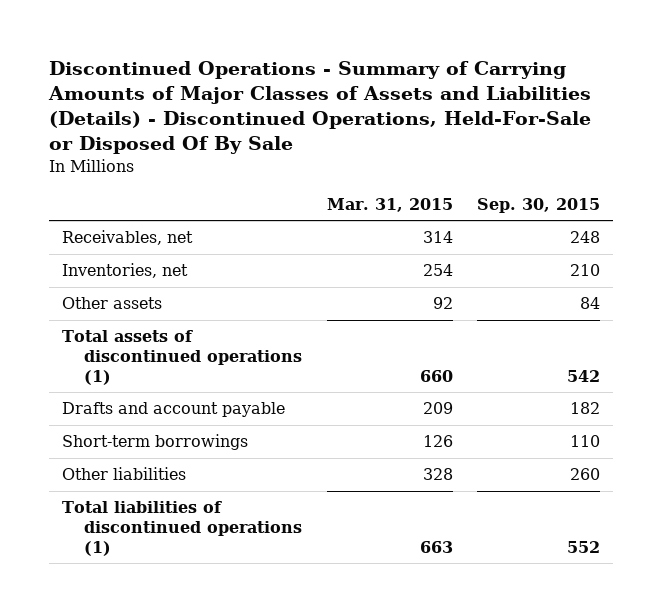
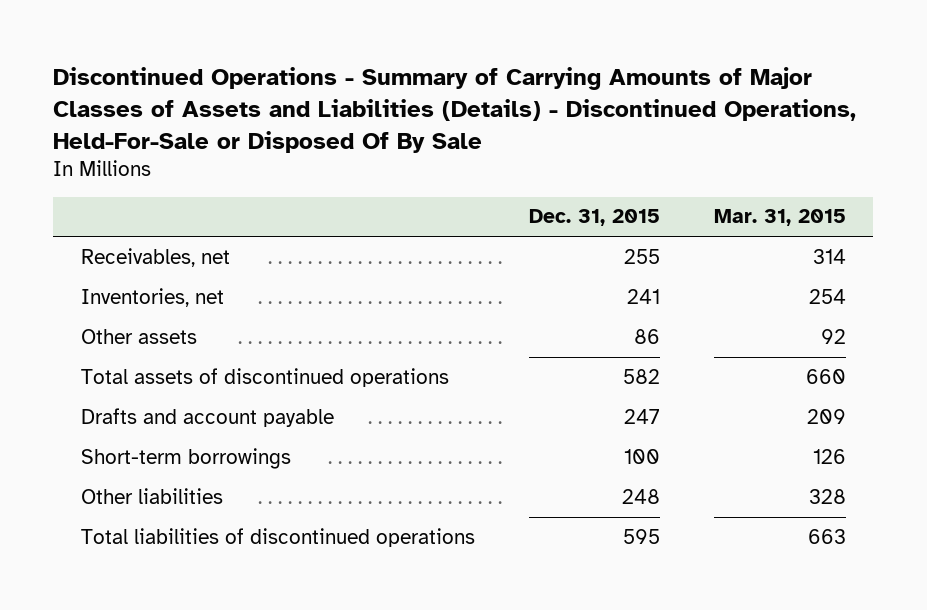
- | Mar. 31, 2015 | Sep. 30, 2015
+ | Dec. 31, 2015 | Mar. 31, 2015
- Total assets of discontinued operations (1) | 660 | 542
+ Total assets of discontinued operations | 582 | 660
- Total liabilities of discontinued operations (1) | 663 | 552
+ Total liabilities of discontinued operations | 595 | 663

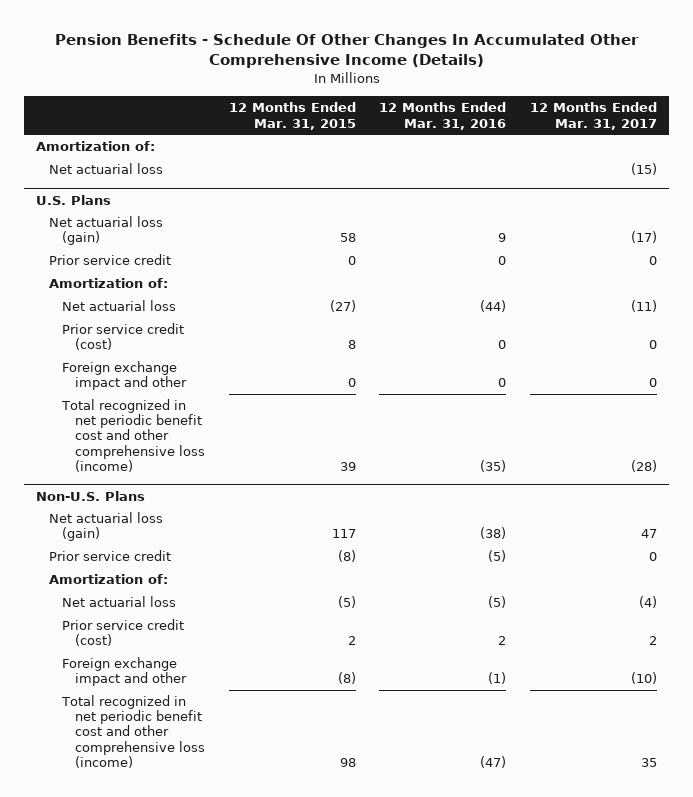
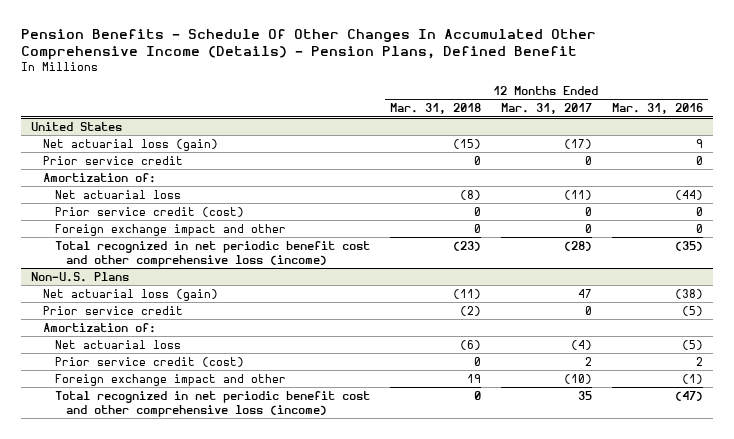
- Pension Benefits - Schedule Of Other Changes In Accumulated Other Comprehensive Income (Details)
+ Pension Benefits - Schedule Of Other Changes In Accumulated Other Comprehensive Income (Details) - Pension Plans, Defined Benefit
- | 12 Months Ended Mar. 31, 2015 | 12 Months Ended Mar. 31, 2016 | 12 Months Ended Mar. 31, 2017
+ | 12 Months Ended Mar. 31, 2018 | 12 Months Ended Mar. 31, 2017 | 12 Months Ended Mar. 31, 2016
- Amortization of:
- Net actuarial loss | | | (15)
- U.S. Plans
+ United States

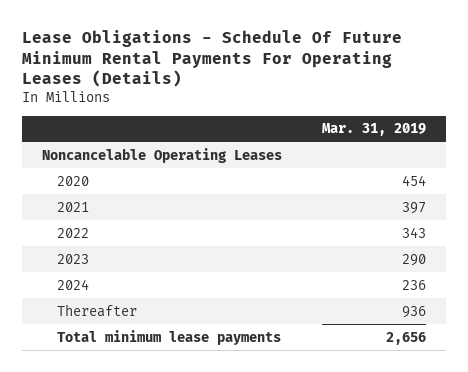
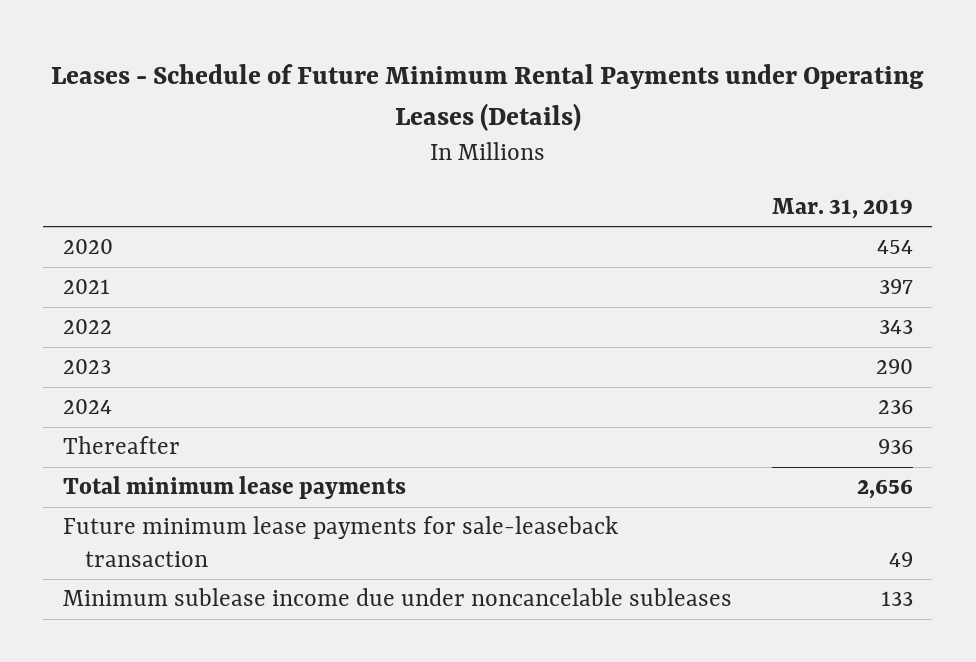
- Lease Obligations - Schedule Of Future Minimum Rental Payments For Operating Leases (Details)
+ Leases - Schedule of Future Minimum Rental Payments under Operating Leases (Details)
- Noncancelable Operating Leases
+ Future minimum lease payments for sale-leaseback transaction | 49
+ Minimum sublease income due under noncancelable subleases | 133

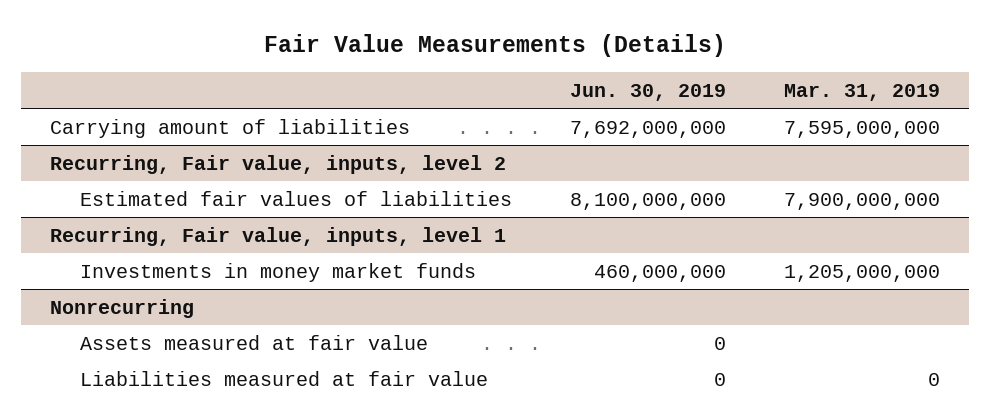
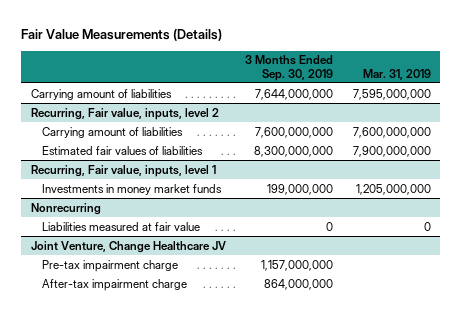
- | Jun. 30, 2019 | Mar. 31, 2019
+ | 3 Months Ended Sep. 30, 2019 | Mar. 31, 2019
@ Recurring, Fair value, inputs, level 2
+ Carrying amount of liabilities | 7,600,000,000 | 7,600,000,000
@ Nonrecurring
- Assets measured at fair value | 0 |
+ Joint Venture, Change Healthcare JV
+ Pre-tax impairment charge | 1,157,000,000 |
+ After-tax impairment charge | 864,000,000 |

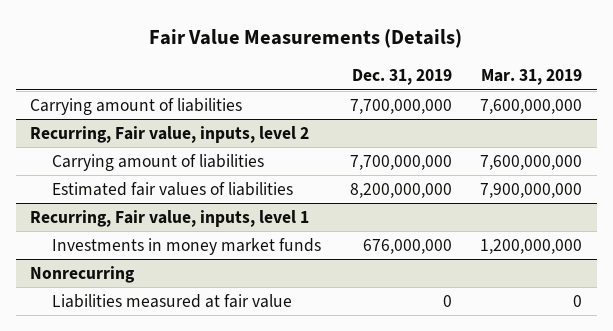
- | 3 Months Ended Sep. 30, 2019 | Mar. 31, 2019
+ | Dec. 31, 2019 | Mar. 31, 2019
- Carrying amount of liabilities | 7,644,000,000 | 7,595,000,000
+ Carrying amount of liabilities | 7,700,000,000 | 7,600,000,000
@ Recurring, Fair value, inputs, level 1
- Investments in money market funds | 199,000,000 | 1,205,000,000
+ Investments in money market funds | 676,000,000 | 1,200,000,000
- Joint Venture, Change Healthcare JV
- Pre-tax impairment charge | 1,157,000,000 |
- After-tax impairment charge | 864,000,000 |

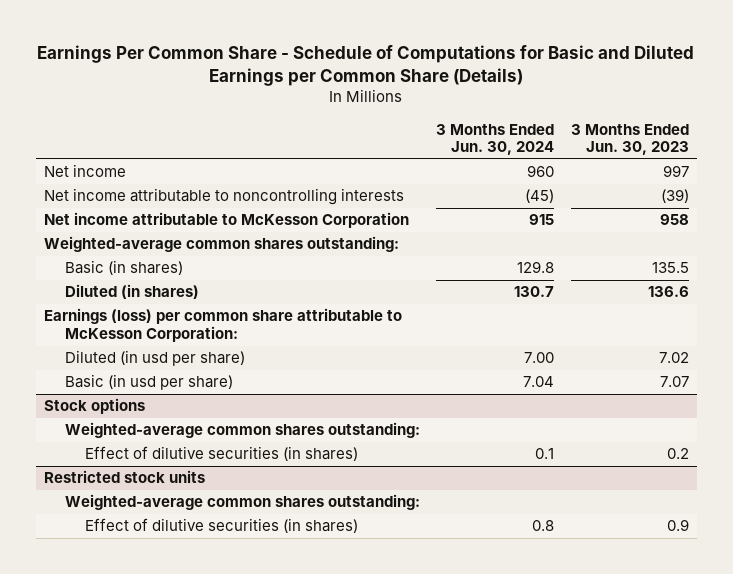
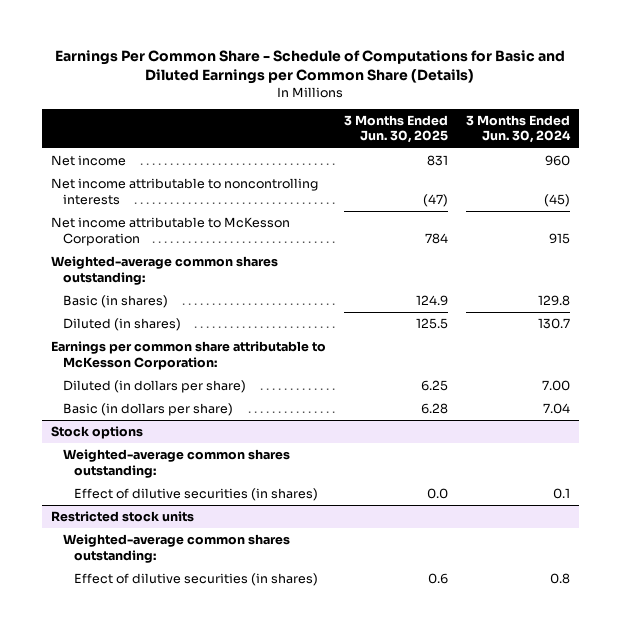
- | 3 Months Ended Jun. 30, 2024 | 3 Months Ended Jun. 30, 2023
+ | 3 Months Ended Jun. 30, 2025 | 3 Months Ended Jun. 30, 2024
- Earnings (loss) per common share attributable to McKesson Corporation:
- Diluted (in usd per share) | 7.00 | 7.02
- Basic (in usd per share) | 7.04 | 7.07
+ Earnings per common share attributable to McKesson Corporation:
+ Diluted (in dollars per share) | 6.25 | 7.00
+ Basic (in dollars per share) | 6.28 | 7.04

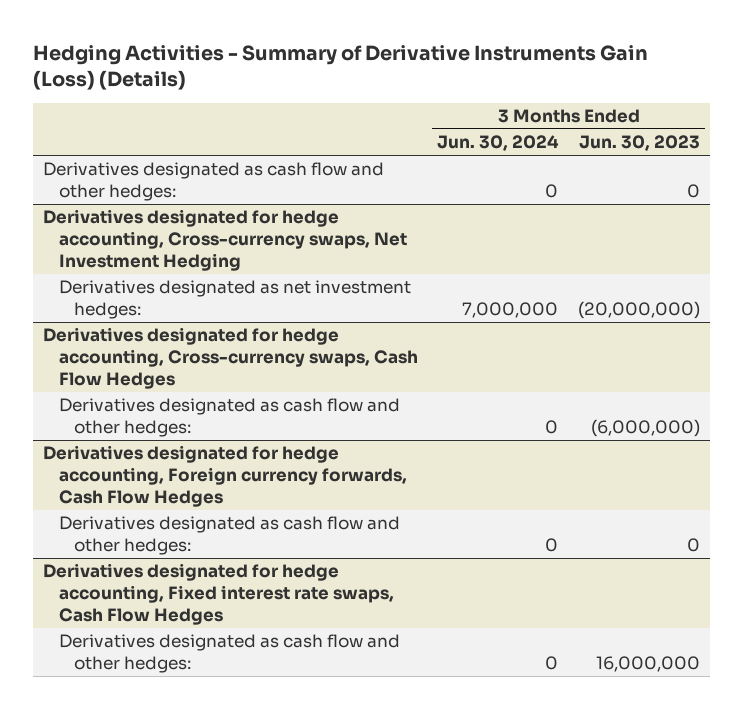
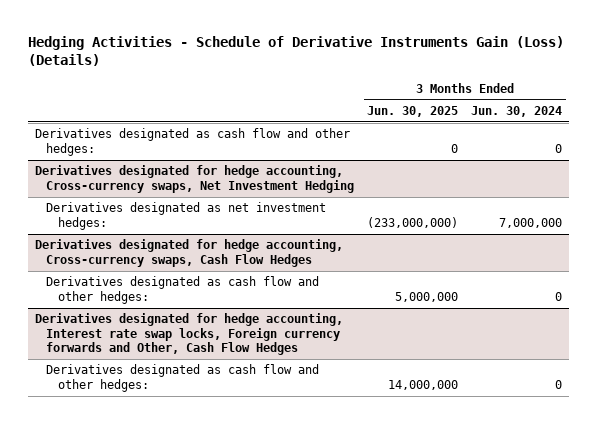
- Hedging Activities - Summary of Derivative Instruments Gain (Loss) (Details)
+ Hedging Activities - Schedule of Derivative Instruments Gain (Loss) (Details)
- | 3 Months Ended Jun. 30, 2024 | 3 Months Ended Jun. 30, 2023
+ | 3 Months Ended Jun. 30, 2025 | 3 Months Ended Jun. 30, 2024
- Derivatives designated for hedge accounting, Foreign currency forwards, Cash Flow Hedges
- Derivatives designated as cash flow and other hedges: | 0 | 0
- Derivatives designated for hedge accounting, Fixed interest rate swaps, Cash Flow Hedges
+ Derivatives designated for hedge accounting, Interest rate swap locks, Foreign currency forwards and Other, Cash Flow Hedges

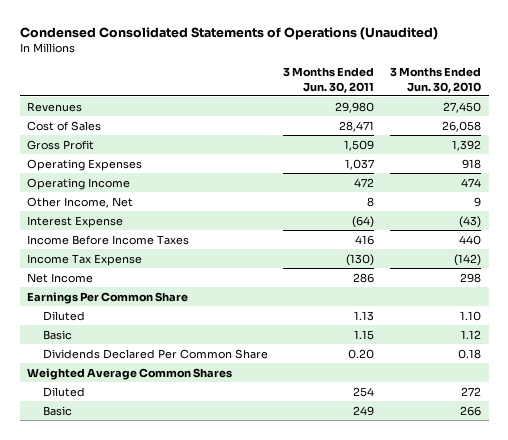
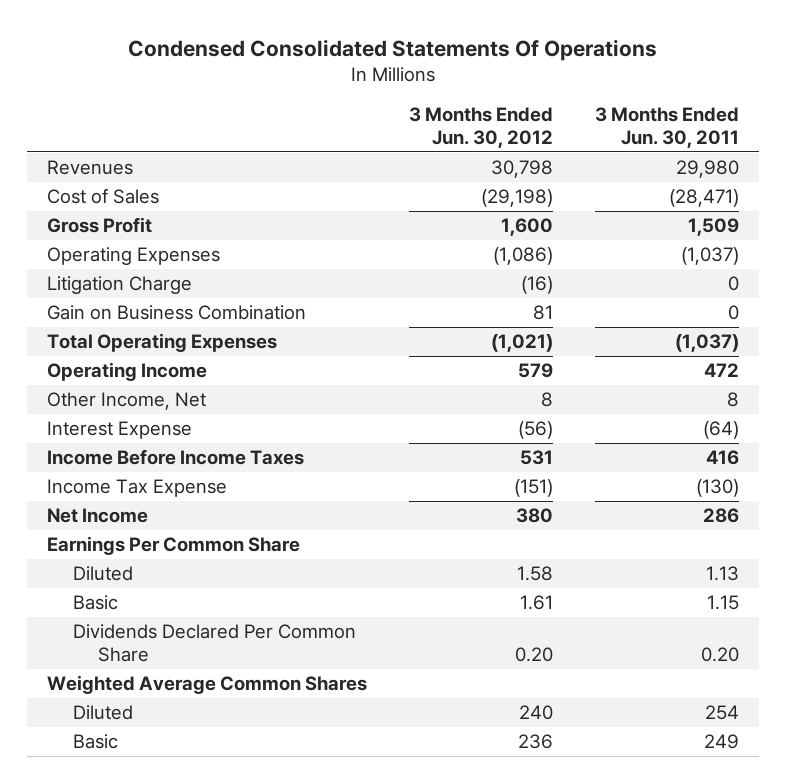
- Condensed Consolidated Statements of Operations (Unaudited)
+ Condensed Consolidated Statements Of Operations
- | 3 Months Ended Jun. 30, 2011 | 3 Months Ended Jun. 30, 2010
+ | 3 Months Ended Jun. 30, 2012 | 3 Months Ended Jun. 30, 2011
- Cost of Sales | 28,471 | 26,058
+ Cost of Sales | (29,198) | (28,471)
- Operating Expenses | 1,037 | 918
+ Operating Expenses | (1,086) | (1,037)
+ Litigation Charge | (16) | 0
+ Gain on Business Combination | 81 | 0
+ Total Operating Expenses | (1,021) | (1,037)

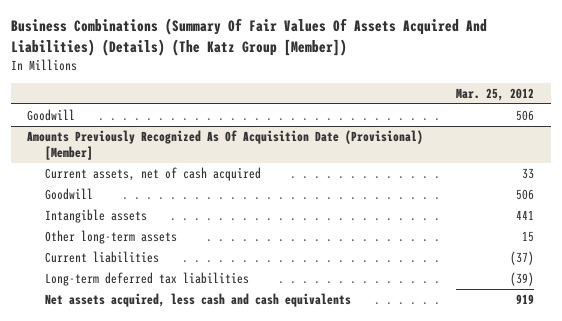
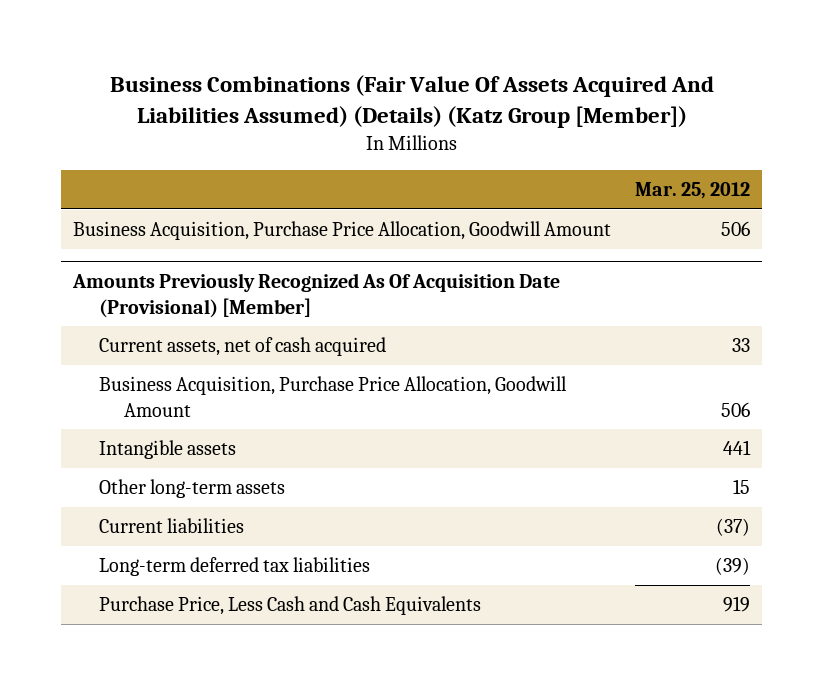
- Business Combinations (Summary Of Fair Values Of Assets Acquired And Liabilities) (Details) (The Katz Group [Member])
+ Business Combinations (Fair Value Of Assets Acquired And Liabilities Assumed) (Details) (Katz Group [Member])
- Goodwill | 506
+ Business Acquisition, Purchase Price Allocation, Goodwill Amount | 506
@ Amounts Previously Recognized As Of Acquisition Date (Provisional) [Member]
- Goodwill | 506
+ Business Acquisition, Purchase Price Allocation, Goodwill Amount | 506
- Net assets acquired, less cash and cash equivalents | 919
+ Purchase Price, Less Cash and Cash Equivalents | 919

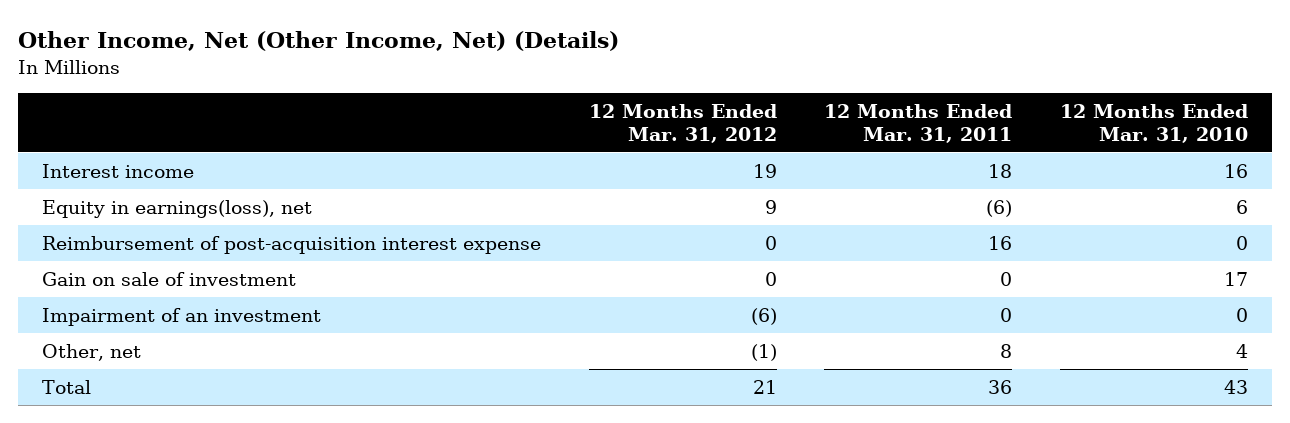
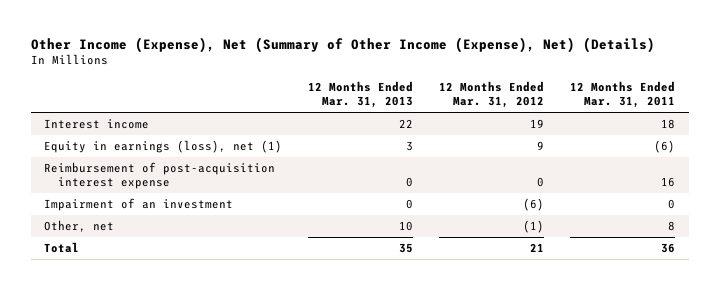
- Other Income, Net (Other Income, Net) (Details)
+ Other Income (Expense), Net (Summary of Other Income (Expense), Net) (Details)
- | 12 Months Ended Mar. 31, 2012 | 12 Months Ended Mar. 31, 2011 | 12 Months Ended Mar. 31, 2010
+ | 12 Months Ended Mar. 31, 2013 | 12 Months Ended Mar. 31, 2012 | 12 Months Ended Mar. 31, 2011
- Equity in earnings(loss), net | 9 | (6) | 6
+ Equity in earnings (loss), net (1) | 3 | 9 | (6)
- Gain on sale of investment | 0 | 0 | 17

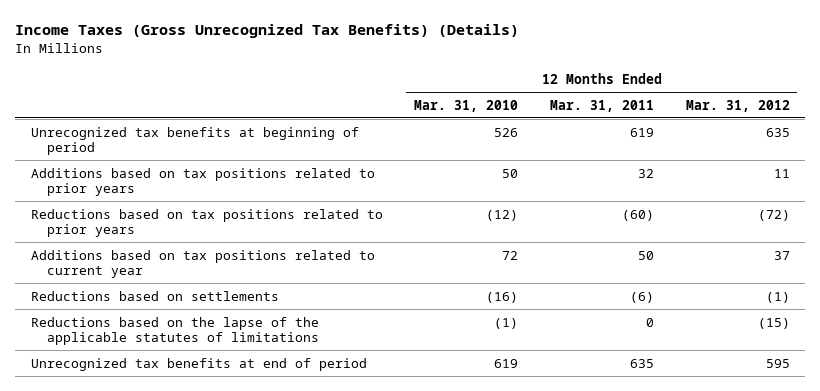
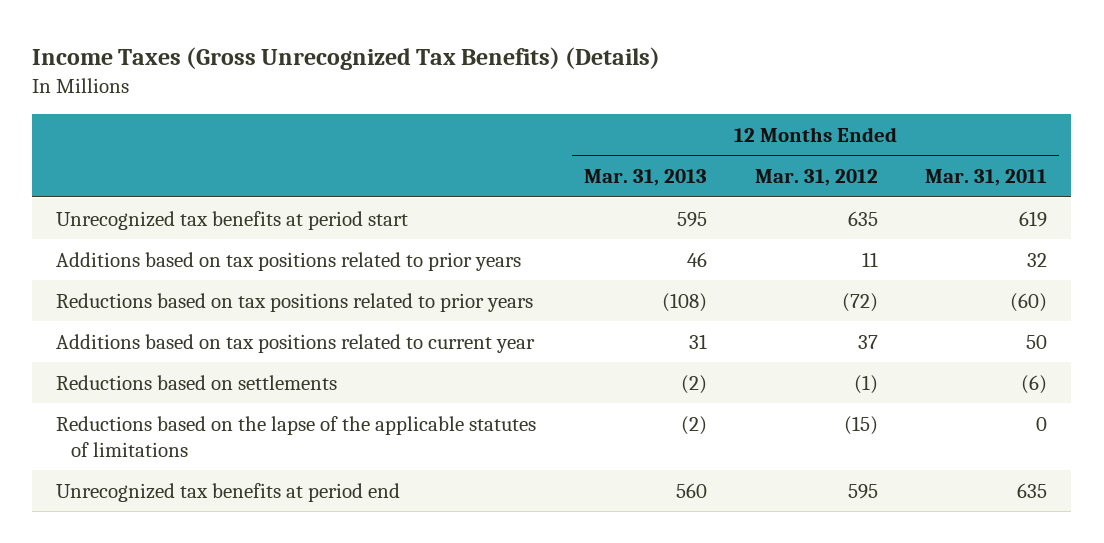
- | 12 Months Ended Mar. 31, 2010 | 12 Months Ended Mar. 31, 2011 | 12 Months Ended Mar. 31, 2012
+ | 12 Months Ended Mar. 31, 2013 | 12 Months Ended Mar. 31, 2012 | 12 Months Ended Mar. 31, 2011
- Unrecognized tax benefits at beginning of period | 526 | 619 | 635
+ Unrecognized tax benefits at period start | 595 | 635 | 619
- Unrecognized tax benefits at end of period | 619 | 635 | 595
+ Unrecognized tax benefits at period end | 560 | 595 | 635

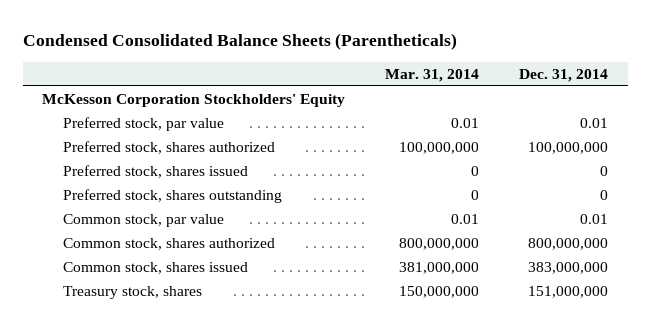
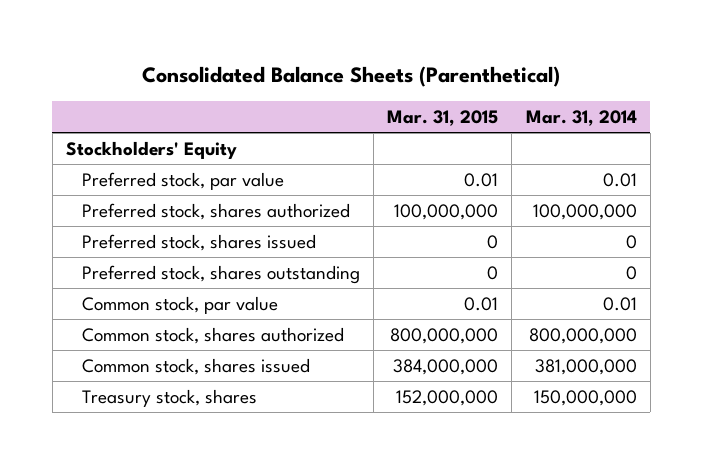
- Condensed Consolidated Balance Sheets (Parentheticals)
+ Consolidated Balance Sheets (Parenthetical)
- | Mar. 31, 2014 | Dec. 31, 2014
+ | Mar. 31, 2015 | Mar. 31, 2014
- McKesson Corporation Stockholders' Equity
+ Stockholders' Equity

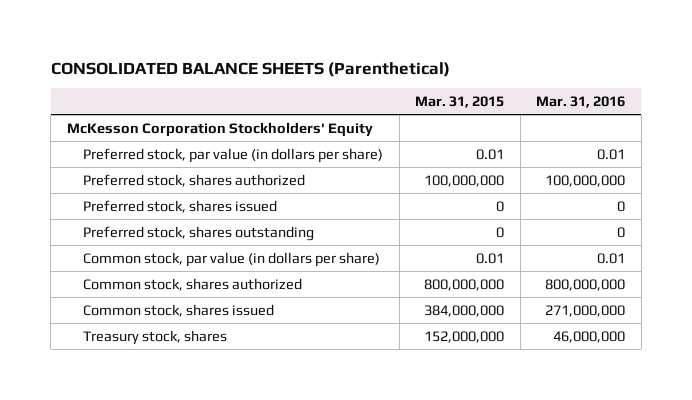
- Consolidated Balance Sheets (Parenthetical)
+ CONSOLIDATED BALANCE SHEETS (Parenthetical)
- | Mar. 31, 2015 | Mar. 31, 2014
+ | Mar. 31, 2015 | Mar. 31, 2016
- Stockholders' Equity
- Preferred stock, par value | 0.01 | 0.01
+ McKesson Corporation Stockholders' Equity
+ Preferred stock, par value (in dollars per share) | 0.01 | 0.01
- Common stock, par value | 0.01 | 0.01
+ Common stock, par value (in dollars per share) | 0.01 | 0.01

